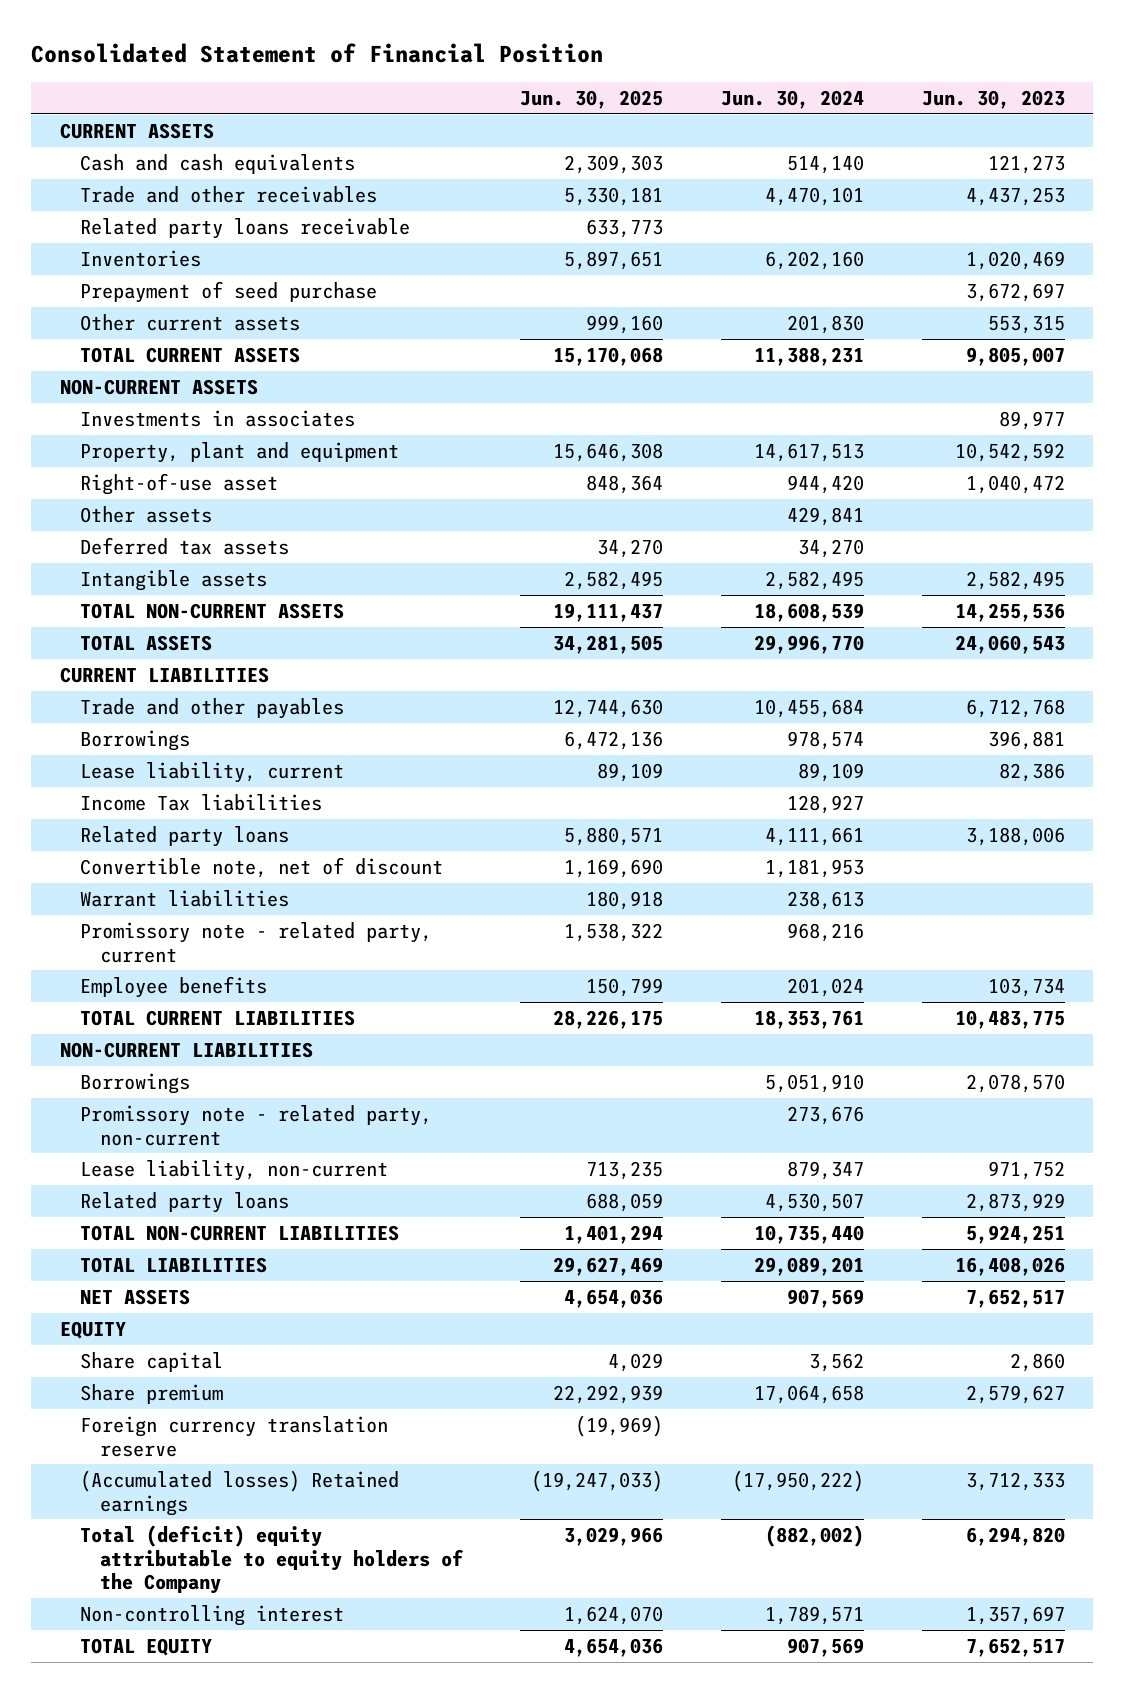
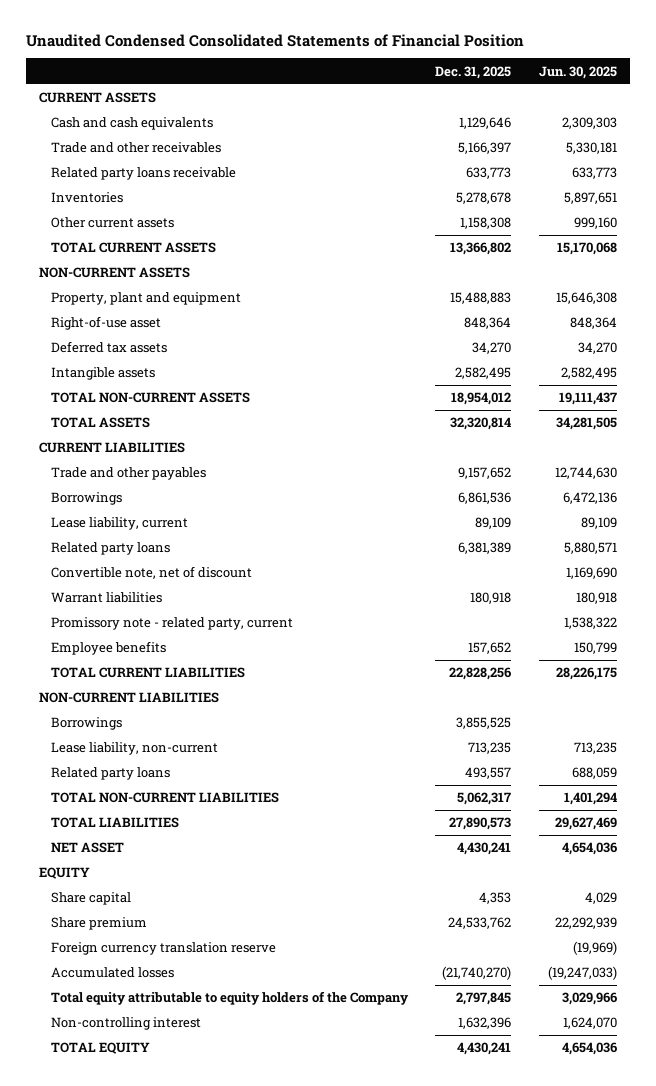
- Consolidated Statement of Financial Position
+ Unaudited Condensed Consolidated Statements of Financial Position
- | Jun. 30, 2025 | Jun. 30, 2024 | Jun. 30, 2023
+ | Dec. 31, 2025 | Jun. 30, 2025
- Prepayment of seed purchase | | | 3,672,697
- Investments in associates | | | 89,977
- Other assets | | 429,841 |
- Income Tax liabilities | | 128,927 |
- Promissory note - related party, non-current | | 273,676 |
- NET ASSETS | 4,654,036 | 907,569 | 7,652,517
+ NET ASSET | 4,430,241 | 4,654,036
- (Accumulated losses) Retained earnings | (19,247,033) | (17,950,222) | 3,712,333
- Total (deficit) equity attributable to equity holders of the Company | 3,029,966 | (882,002) | 6,294,820
+ Accumulated losses | (21,740,270) | (19,247,033)
+ Total equity attributable to equity holders of the Company | 2,797,845 | 3,029,966

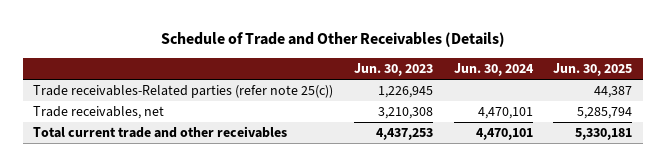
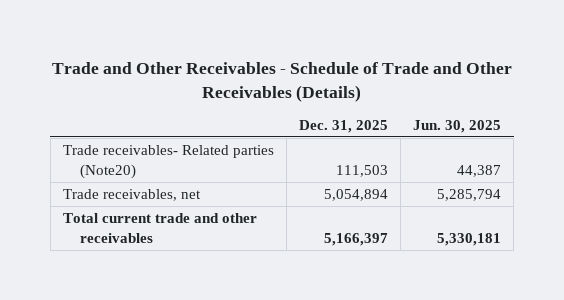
- Schedule of Trade and Other Receivables (Details)
+ Trade and Other Receivables - Schedule of Trade and Other Receivables (Details)
- | Jun. 30, 2023 | Jun. 30, 2024 | Jun. 30, 2025
+ | Dec. 31, 2025 | Jun. 30, 2025
- Trade receivables-Related parties (refer note 25(c)) | 1,226,945 | | 44,387
+ Trade receivables- Related parties (Note20) | 111,503 | 44,387

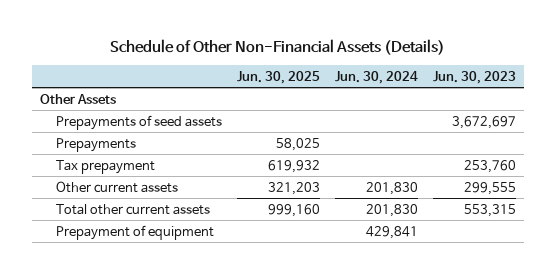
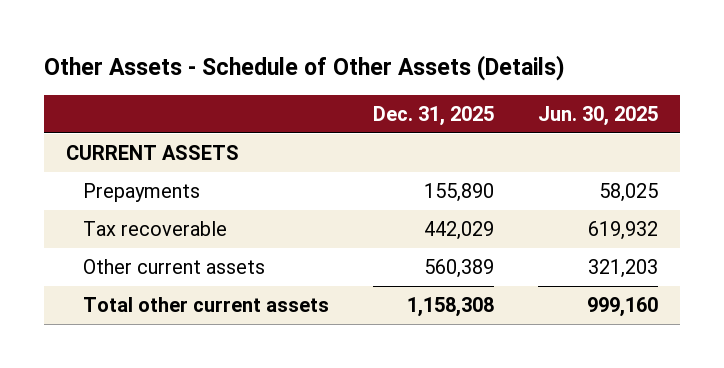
- Schedule of Other Non-Financial Assets (Details)
+ Other Assets - Schedule of Other Assets (Details)
- | Jun. 30, 2025 | Jun. 30, 2024 | Jun. 30, 2023
+ | Dec. 31, 2025 | Jun. 30, 2025
- Other Assets
- Prepayments of seed assets | | | 3,672,697
+ CURRENT ASSETS
- Tax prepayment | 619,932 | | 253,760
+ Tax recoverable | 442,029 | 619,932
- Prepayment of equipment | | 429,841 |

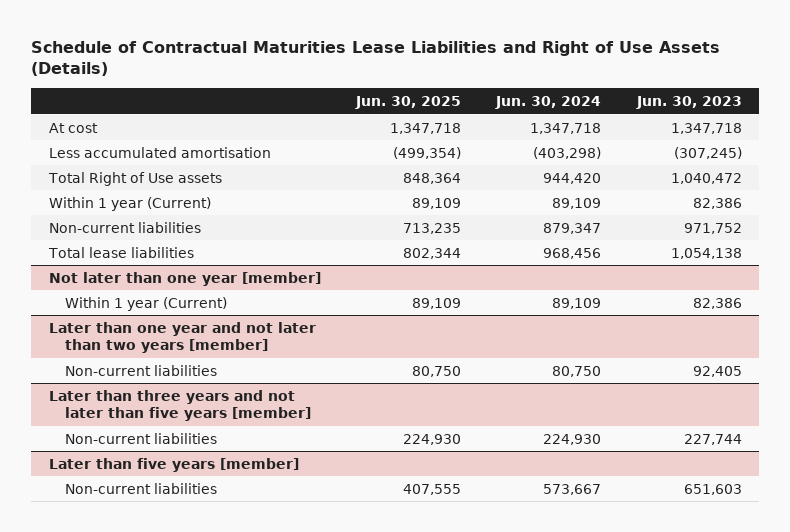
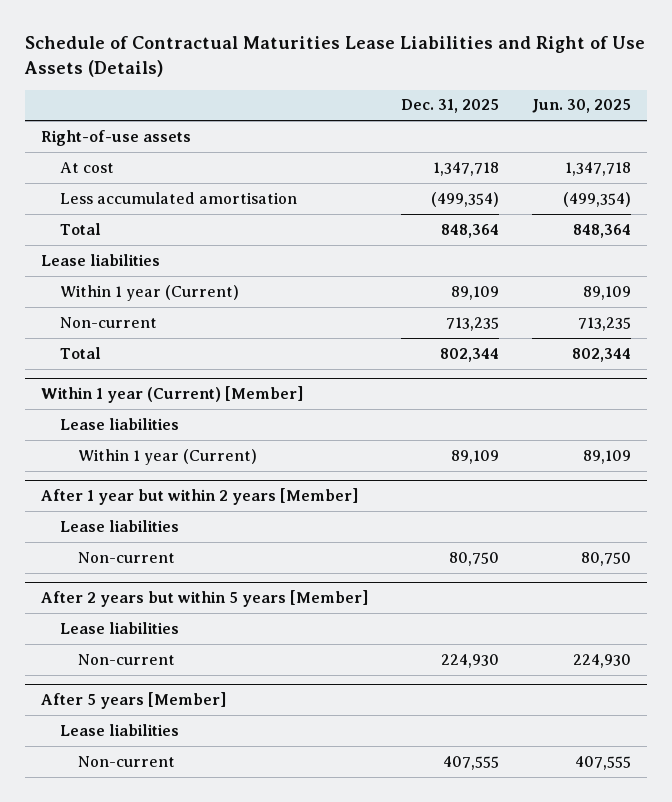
- | Jun. 30, 2025 | Jun. 30, 2024 | Jun. 30, 2023
+ | Dec. 31, 2025 | Jun. 30, 2025
+ Right-of-use assets
- Total Right of Use assets | 848,364 | 944,420 | 1,040,472
+ Total | 848,364 | 848,364
+ Lease liabilities
- Non-current liabilities | 713,235 | 879,347 | 971,752
- Total lease liabilities | 802,344 | 968,456 | 1,054,138
- Not later than one year [member]
+ Non-current | 713,235 | 713,235
+ Total | 802,344 | 802,344
+ Within 1 year (Current) [Member]
+ Lease liabilities
- Later than one year and not later than two years [member]
- Non-current liabilities | 80,750 | 80,750 | 92,405
- Later than three years and not later than five years [member]
- Non-current liabilities | 224,930 | 224,930 | 227,744
- Later than five years [member]
- Non-current liabilities | 407,555 | 573,667 | 651,603
+ After 1 year but within 2 years [Member]
+ Lease liabilities
+ Non-current | 80,750 | 80,750
+ After 2 years but within 5 years [Member]
+ Lease liabilities
+ Non-current | 224,930 | 224,930
+ After 5 years [Member]
+ Lease liabilities
+ Non-current | 407,555 | 407,555

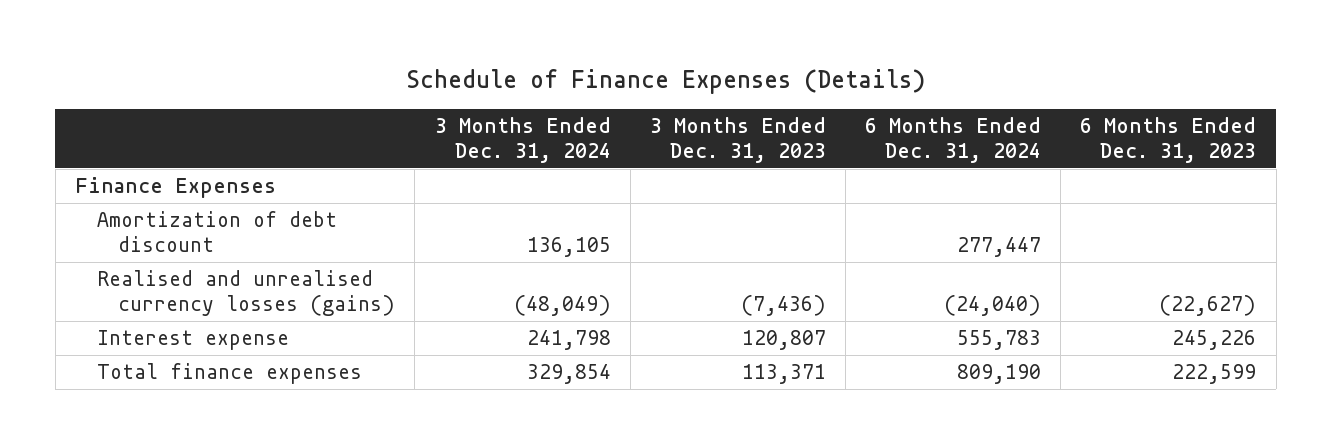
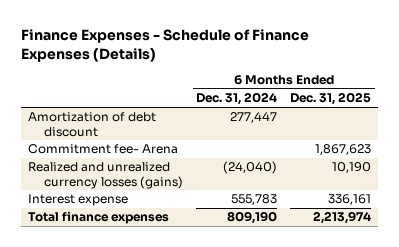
- Schedule of Finance Expenses (Details)
+ Finance Expenses - Schedule of Finance Expenses (Details)
- | 3 Months Ended Dec. 31, 2024 | 3 Months Ended Dec. 31, 2023 | 6 Months Ended Dec. 31, 2024 | 6 Months Ended Dec. 31, 2023
+ | 6 Months Ended Dec. 31, 2024 | 6 Months Ended Dec. 31, 2025
- Finance Expenses
- Realised and unrealised currency losses (gains) | (48,049) | (7,436) | (24,040) | (22,627)
+ Commitment fee- Arena | | 1,867,623
+ Realized and unrealized currency losses (gains) | (24,040) | 10,190

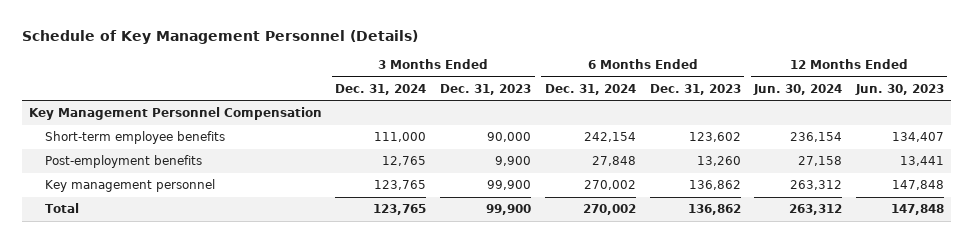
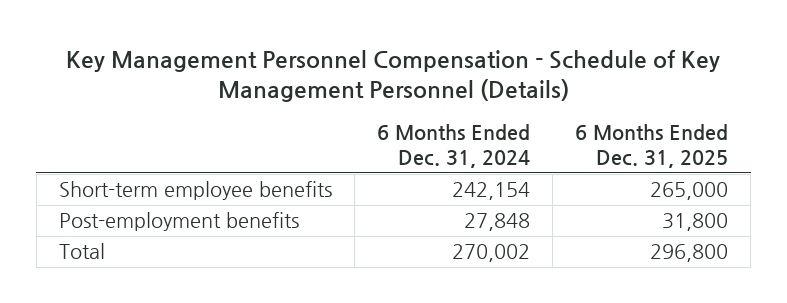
- Schedule of Key Management Personnel (Details)
+ Key Management Personnel Compensation - Schedule of Key Management Personnel (Details)
- | 3 Months Ended Dec. 31, 2024 | 3 Months Ended Dec. 31, 2023 | 6 Months Ended Dec. 31, 2024 | 6 Months Ended Dec. 31, 2023 | 12 Months Ended Jun. 30, 2024 | 12 Months Ended Jun. 30, 2023
+ | 6 Months Ended Dec. 31, 2024 | 6 Months Ended Dec. 31, 2025
- Key Management Personnel Compensation
- Key management personnel | 123,765 | 99,900 | 270,002 | 136,862 | 263,312 | 147,848

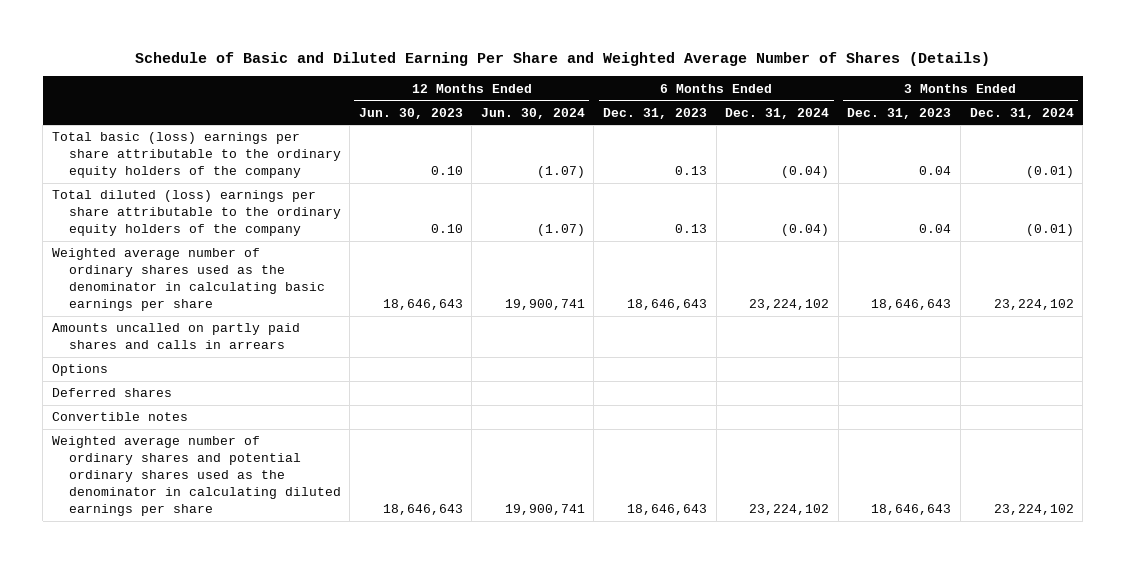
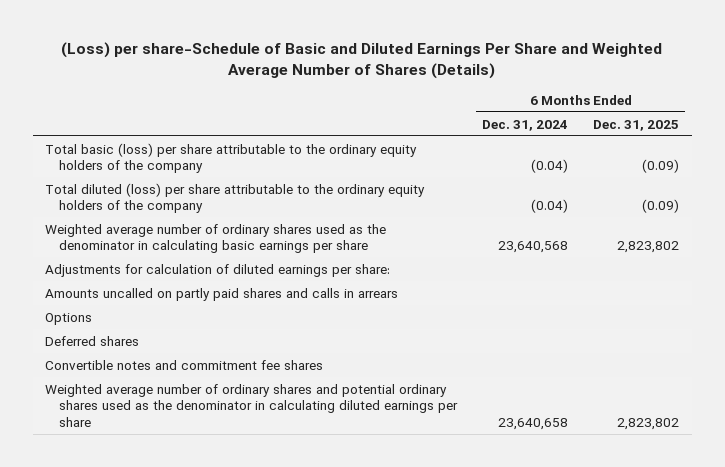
- Schedule of Basic and Diluted Earning Per Share and Weighted Average Number of Shares (Details)
+ (Loss) per share-Schedule of Basic and Diluted Earnings Per Share and Weighted Average Number of Shares (Details)
- | 12 Months Ended Jun. 30, 2023 | 12 Months Ended Jun. 30, 2024 | 6 Months Ended Dec. 31, 2023 | 6 Months Ended Dec. 31, 2024 | 3 Months Ended Dec. 31, 2023 | 3 Months Ended Dec. 31, 2024
+ | 6 Months Ended Dec. 31, 2024 | 6 Months Ended Dec. 31, 2025
- Total basic (loss) earnings per share attributable to the ordinary equity holders of the company | 0.10 | (1.07) | 0.13 | (0.04) | 0.04 | (0.01)
- Total diluted (loss) earnings per share attributable to the ordinary equity holders of the company | 0.10 | (1.07) | 0.13 | (0.04) | 0.04 | (0.01)
- Weighted average number of ordinary shares used as the denominator in calculating basic earnings per share | 18,646,643 | 19,900,741 | 18,646,643 | 23,224,102 | 18,646,643 | 23,224,102
+ Total basic (loss) per share attributable to the ordinary equity holders of the company | (0.04) | (0.09)
+ Total diluted (loss) per share attributable to the ordinary equity holders of the company | (0.04) | (0.09)
+ Weighted average number of ordinary shares used as the denominator in calculating basic earnings per share | 23,640,568 | 2,823,802
+ Adjustments for calculation of diluted earnings per share:
- Convertible notes
- Weighted average number of ordinary shares and potential ordinary shares used as the denominator in calculating diluted earnings per share | 18,646,643 | 19,900,741 | 18,646,643 | 23,224,102 | 18,646,643 | 23,224,102
+ Convertible notes and commitment fee shares
+ Weighted average number of ordinary shares and potential ordinary shares used as the denominator in calculating diluted earnings per share | 23,640,658 | 2,823,802

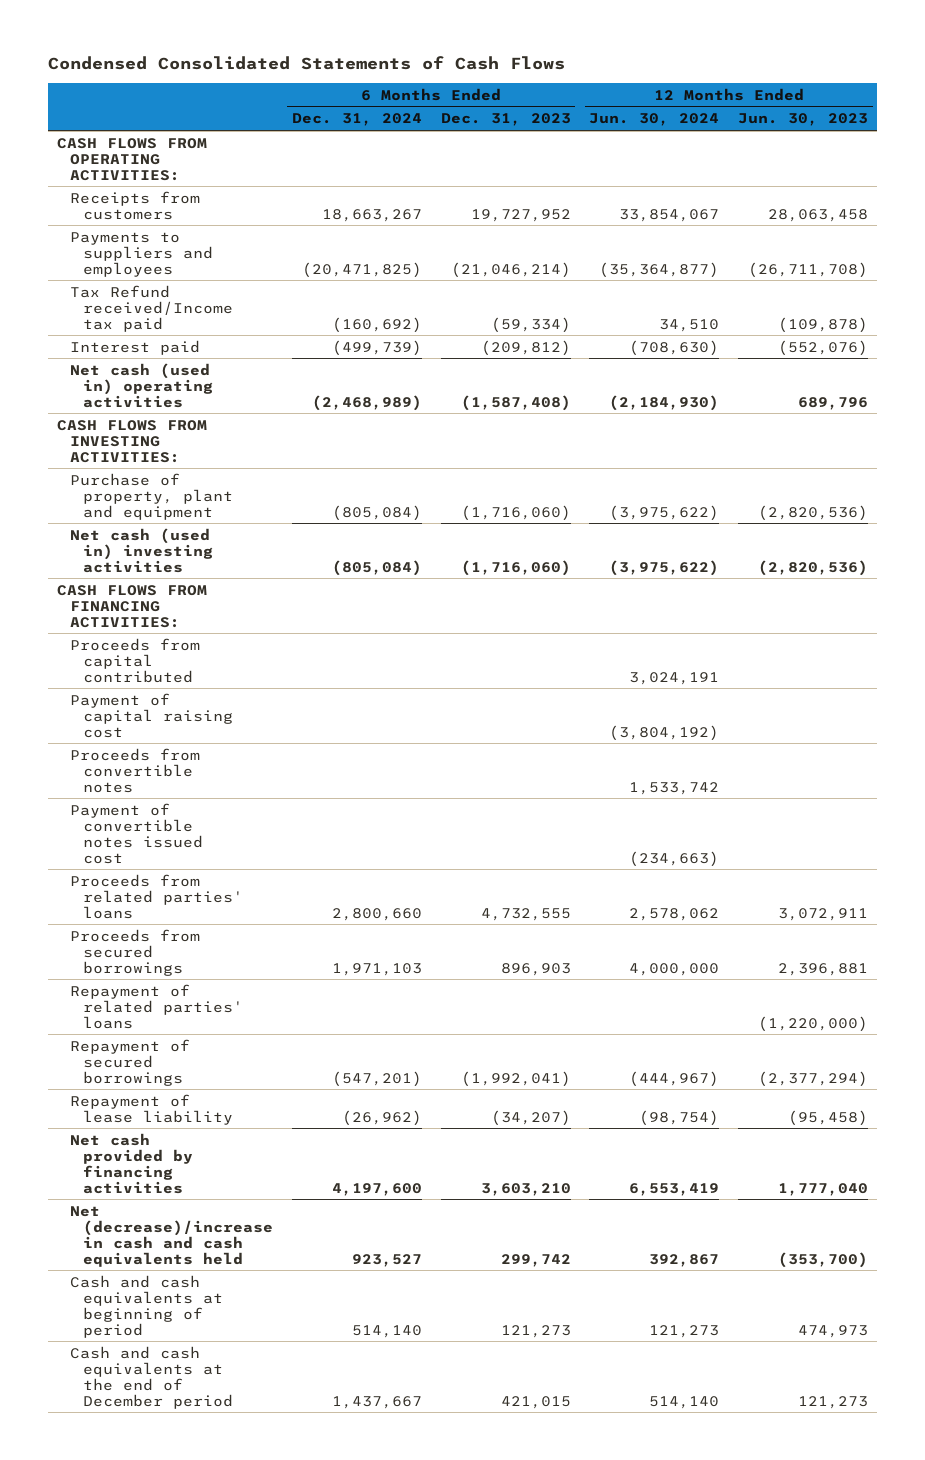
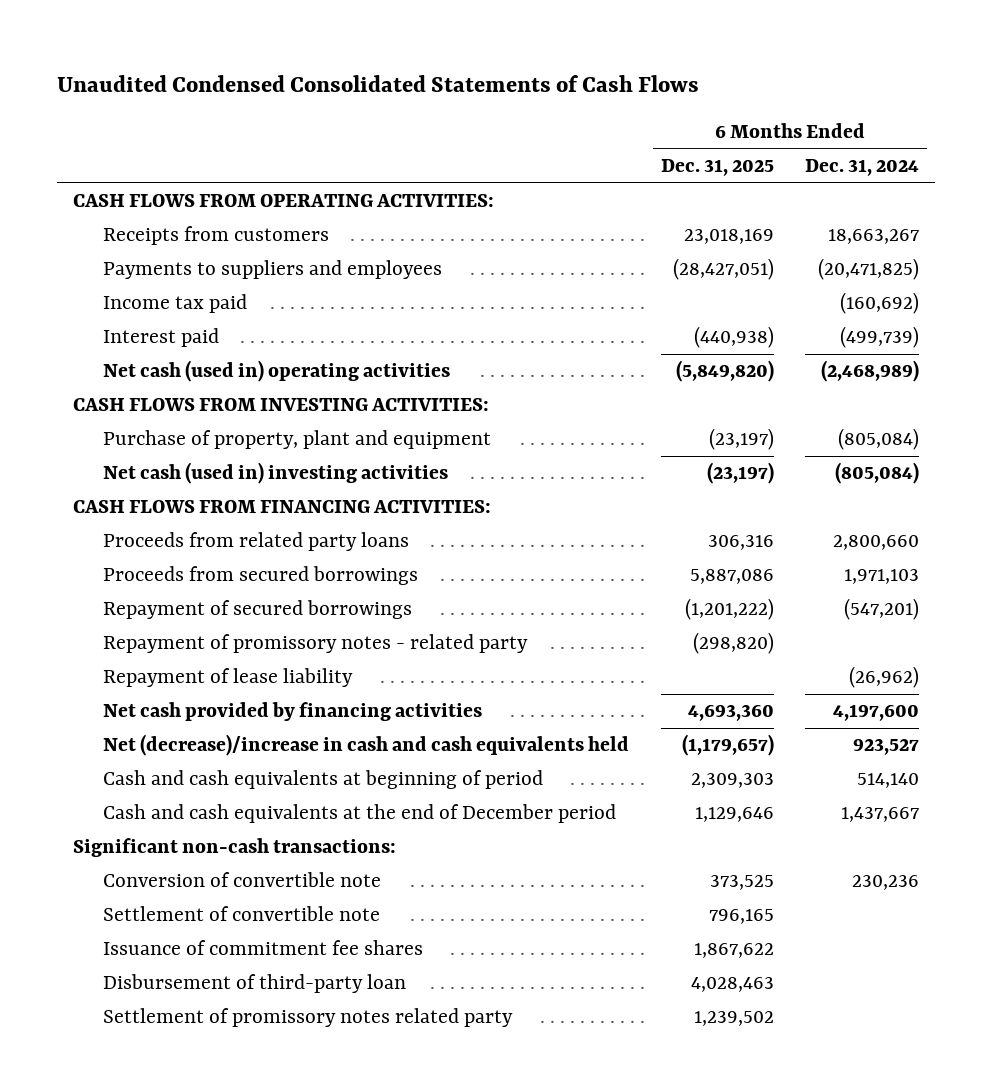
- Condensed Consolidated Statements of Cash Flows
+ Unaudited Condensed Consolidated Statements of Cash Flows
- | 6 Months Ended Dec. 31, 2024 | 6 Months Ended Dec. 31, 2023 | 12 Months Ended Jun. 30, 2024 | 12 Months Ended Jun. 30, 2023
+ | 6 Months Ended Dec. 31, 2025 | 6 Months Ended Dec. 31, 2024
- Tax Refund received/Income tax paid | (160,692) | (59,334) | 34,510 | (109,878)
+ Income tax paid | | (160,692)
- Proceeds from capital contributed | | | 3,024,191 |
- Payment of capital raising cost | | | (3,804,192) |
- Proceeds from convertible notes | | | 1,533,742 |
- Payment of convertible notes issued cost | | | (234,663) |
- Proceeds from related parties' loans | 2,800,660 | 4,732,555 | 2,578,062 | 3,072,911
+ Proceeds from related party loans | 306,316 | 2,800,660
- Repayment of related parties' loans | | | | (1,220,000)
+ Repayment of promissory notes - related party | (298,820) |
+ Significant non-cash transactions:
+ Conversion of convertible note | 373,525 | 230,236
+ Settlement of convertible note | 796,165 |
+ Issuance of commitment fee shares | 1,867,622 |
+ Disbursement of third-party loan | 4,028,463 |
+ Settlement of promissory notes related party | 1,239,502 |

